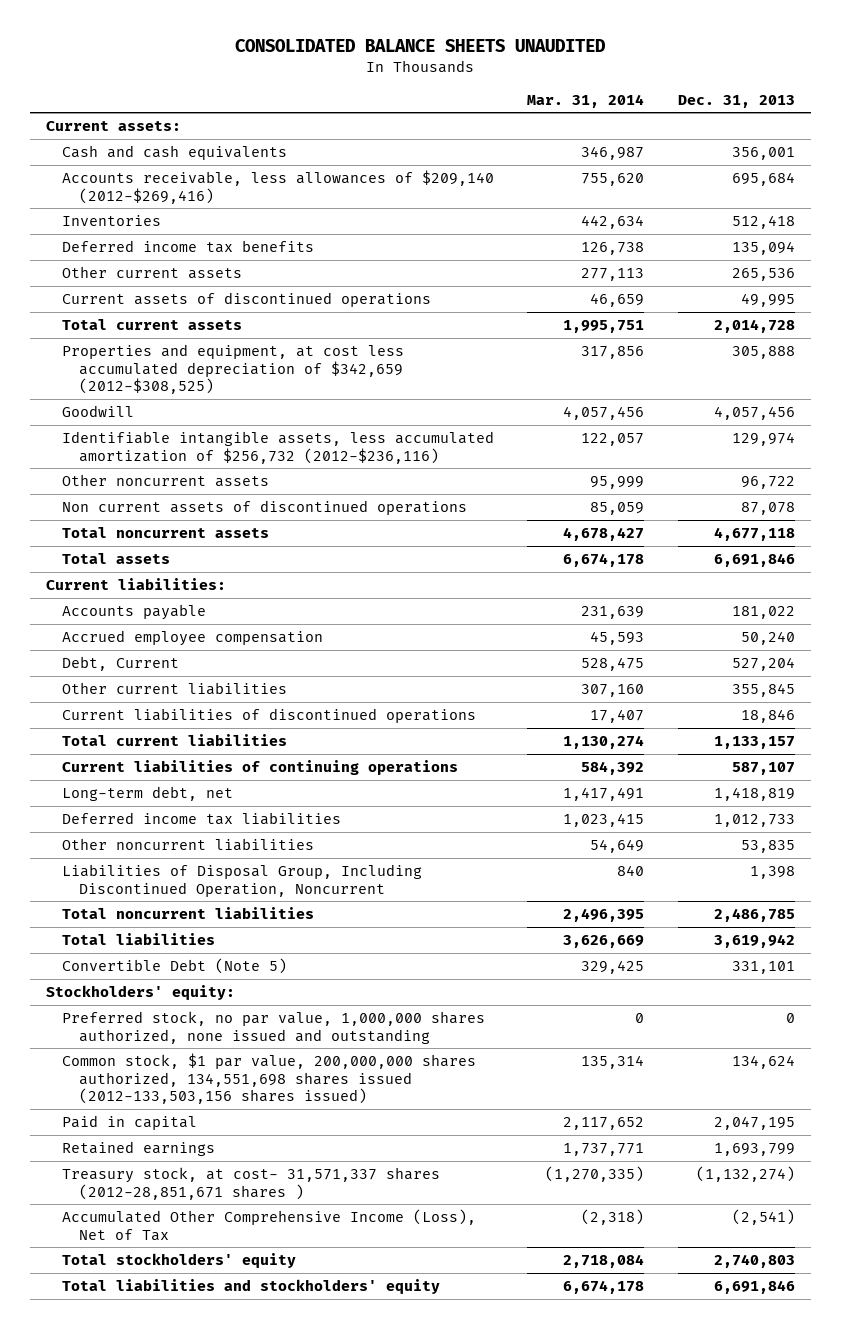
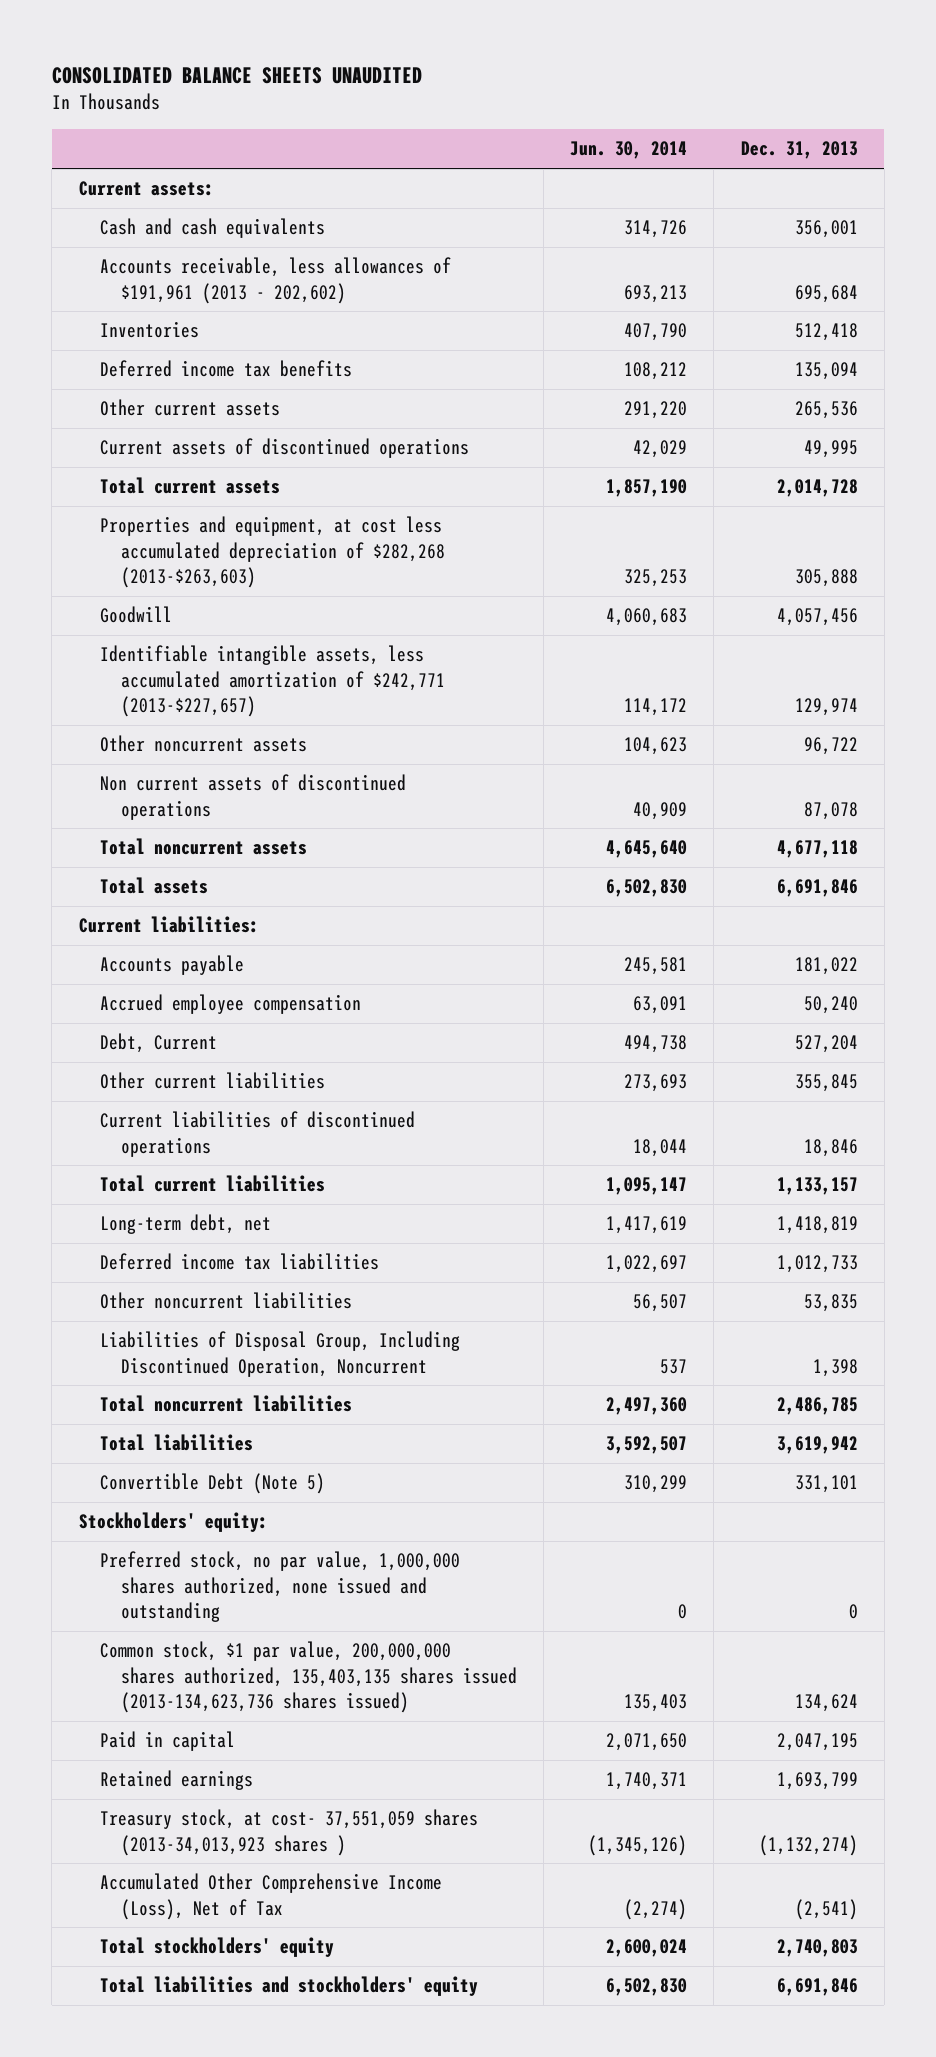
- | Mar. 31, 2014 | Dec. 31, 2013
+ | Jun. 30, 2014 | Dec. 31, 2013
- Accounts receivable, less allowances of $209,140 (2012-$269,416) | 755,620 | 695,684
+ Accounts receivable, less allowances of $191,961 (2013 - 202,602) | 693,213 | 695,684
- Properties and equipment, at cost less accumulated depreciation of $342,659 (2012-$308,525) | 317,856 | 305,888
+ Properties and equipment, at cost less accumulated depreciation of $282,268 (2013-$263,603) | 325,253 | 305,888
- Identifiable intangible assets, less accumulated amortization of $256,732 (2012-$236,116) | 122,057 | 129,974
+ Identifiable intangible assets, less accumulated amortization of $242,771 (2013-$227,657) | 114,172 | 129,974
- Current liabilities of continuing operations | 584,392 | 587,107
- Common stock, $1 par value, 200,000,000 shares authorized, 134,551,698 shares issued (2012-133,503,156 shares issued) | 135,314 | 134,624
+ Common stock, $1 par value, 200,000,000 shares authorized, 135,403,135 shares issued (2013-134,623,736 shares issued) | 135,403 | 134,624
- Treasury stock, at cost- 31,571,337 shares (2012-28,851,671 shares ) | (1,270,335) | (1,132,274)
+ Treasury stock, at cost- 37,551,059 shares (2013-34,013,923 shares ) | (1,345,126) | (1,132,274)

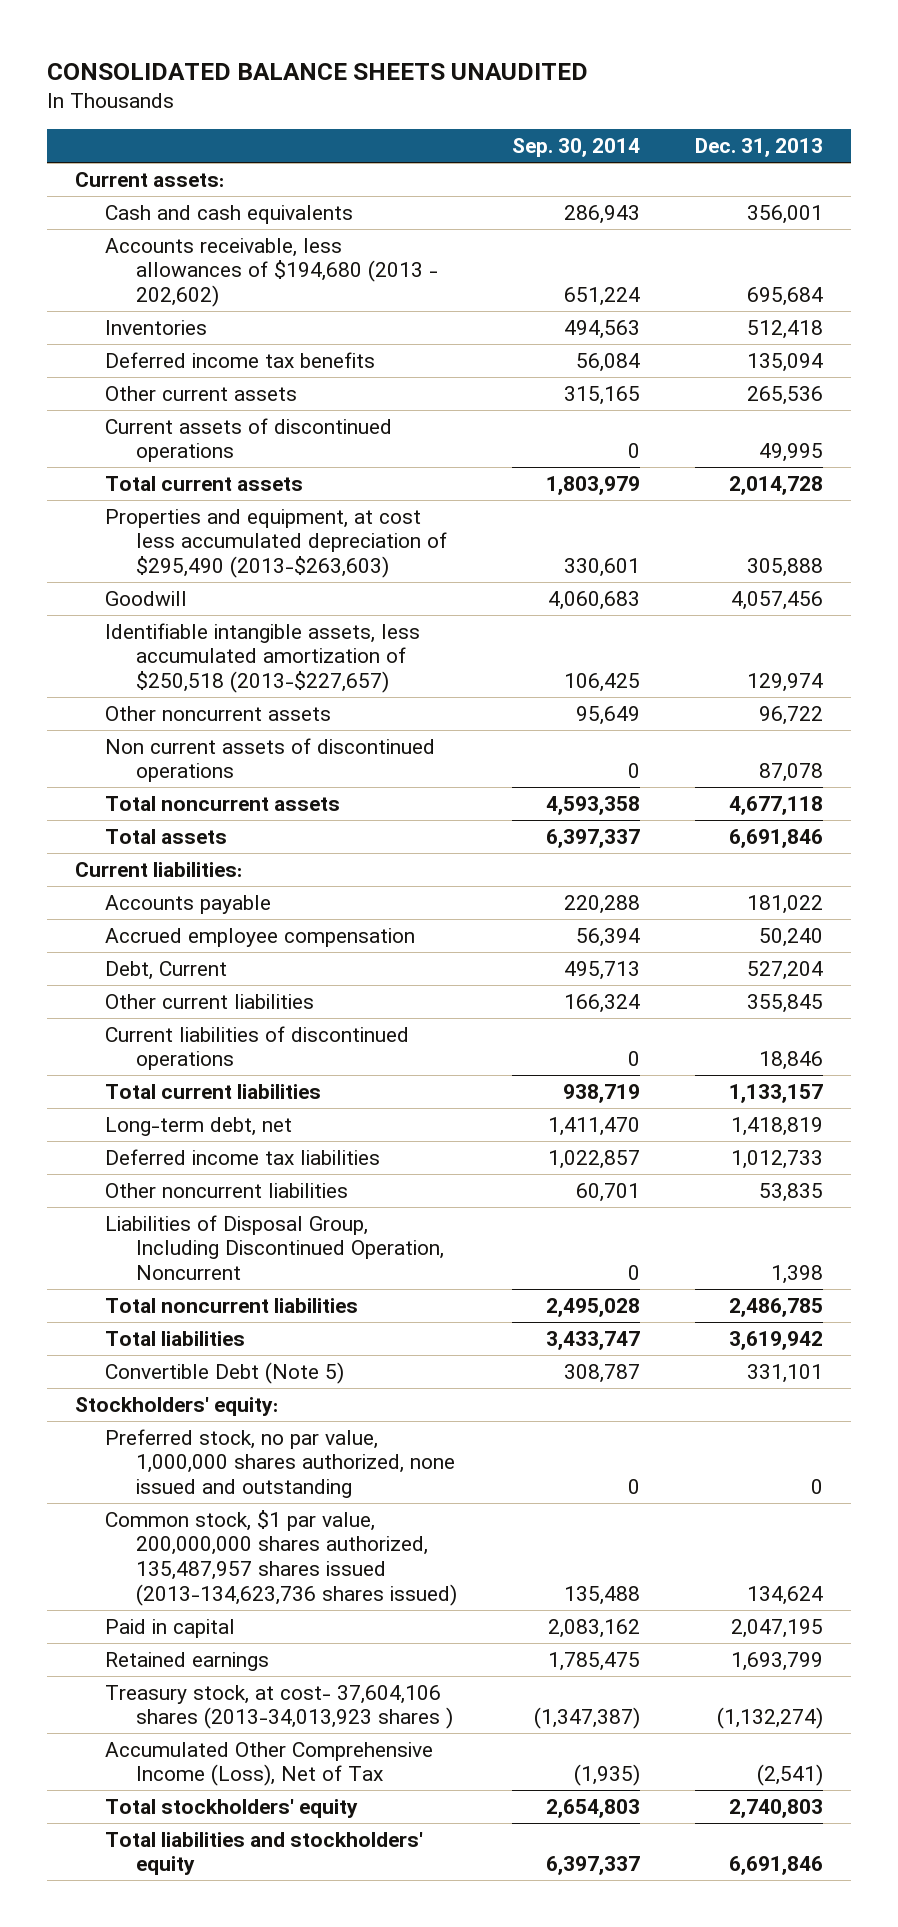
- | Jun. 30, 2014 | Dec. 31, 2013
+ | Sep. 30, 2014 | Dec. 31, 2013
- Accounts receivable, less allowances of $191,961 (2013 - 202,602) | 693,213 | 695,684
+ Accounts receivable, less allowances of $194,680 (2013 - 202,602) | 651,224 | 695,684
- Properties and equipment, at cost less accumulated depreciation of $282,268 (2013-$263,603) | 325,253 | 305,888
+ Properties and equipment, at cost less accumulated depreciation of $295,490 (2013-$263,603) | 330,601 | 305,888
- Identifiable intangible assets, less accumulated amortization of $242,771 (2013-$227,657) | 114,172 | 129,974
+ Identifiable intangible assets, less accumulated amortization of $250,518 (2013-$227,657) | 106,425 | 129,974
- Common stock, $1 par value, 200,000,000 shares authorized, 135,403,135 shares issued (2013-134,623,736 shares issued) | 135,403 | 134,624
+ Common stock, $1 par value, 200,000,000 shares authorized, 135,487,957 shares issued (2013-134,623,736 shares issued) | 135,488 | 134,624
- Treasury stock, at cost- 37,551,059 shares (2013-34,013,923 shares ) | (1,345,126) | (1,132,274)
+ Treasury stock, at cost- 37,604,106 shares (2013-34,013,923 shares ) | (1,347,387) | (1,132,274)

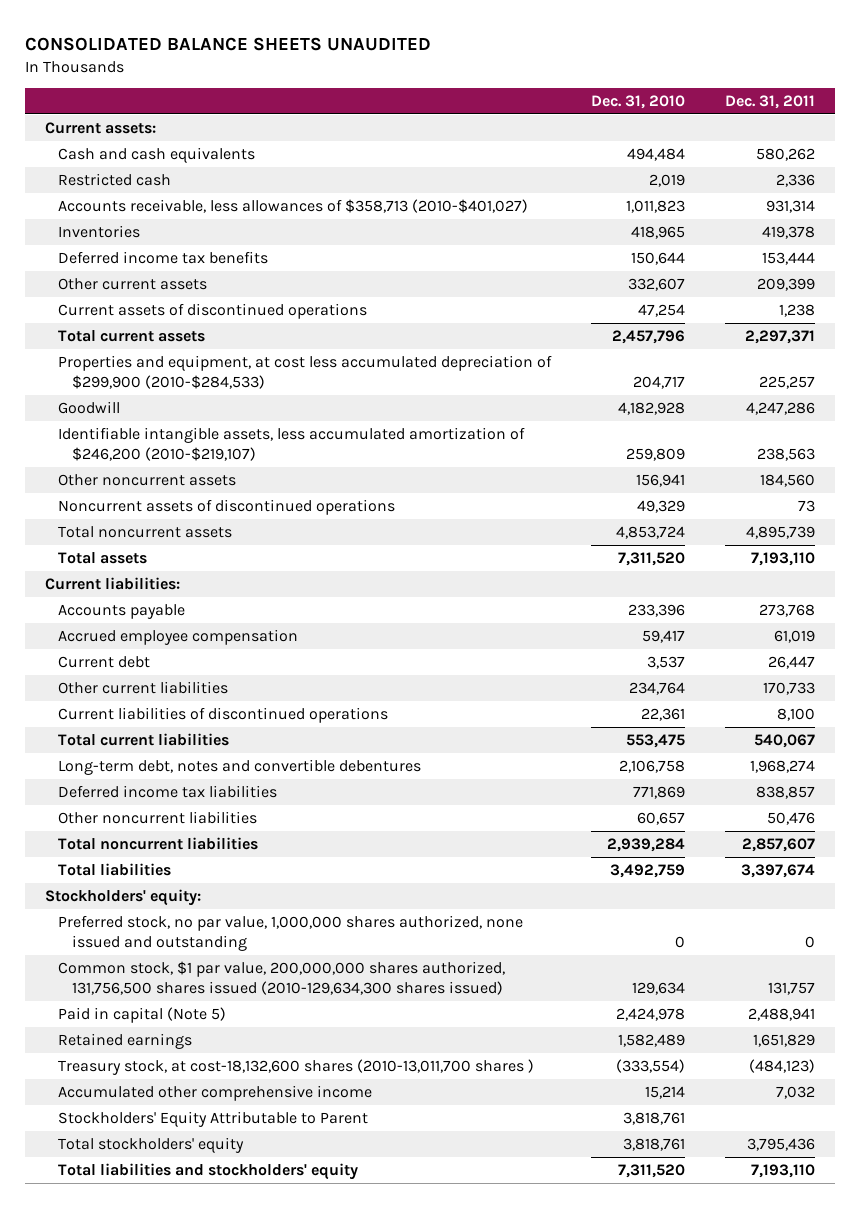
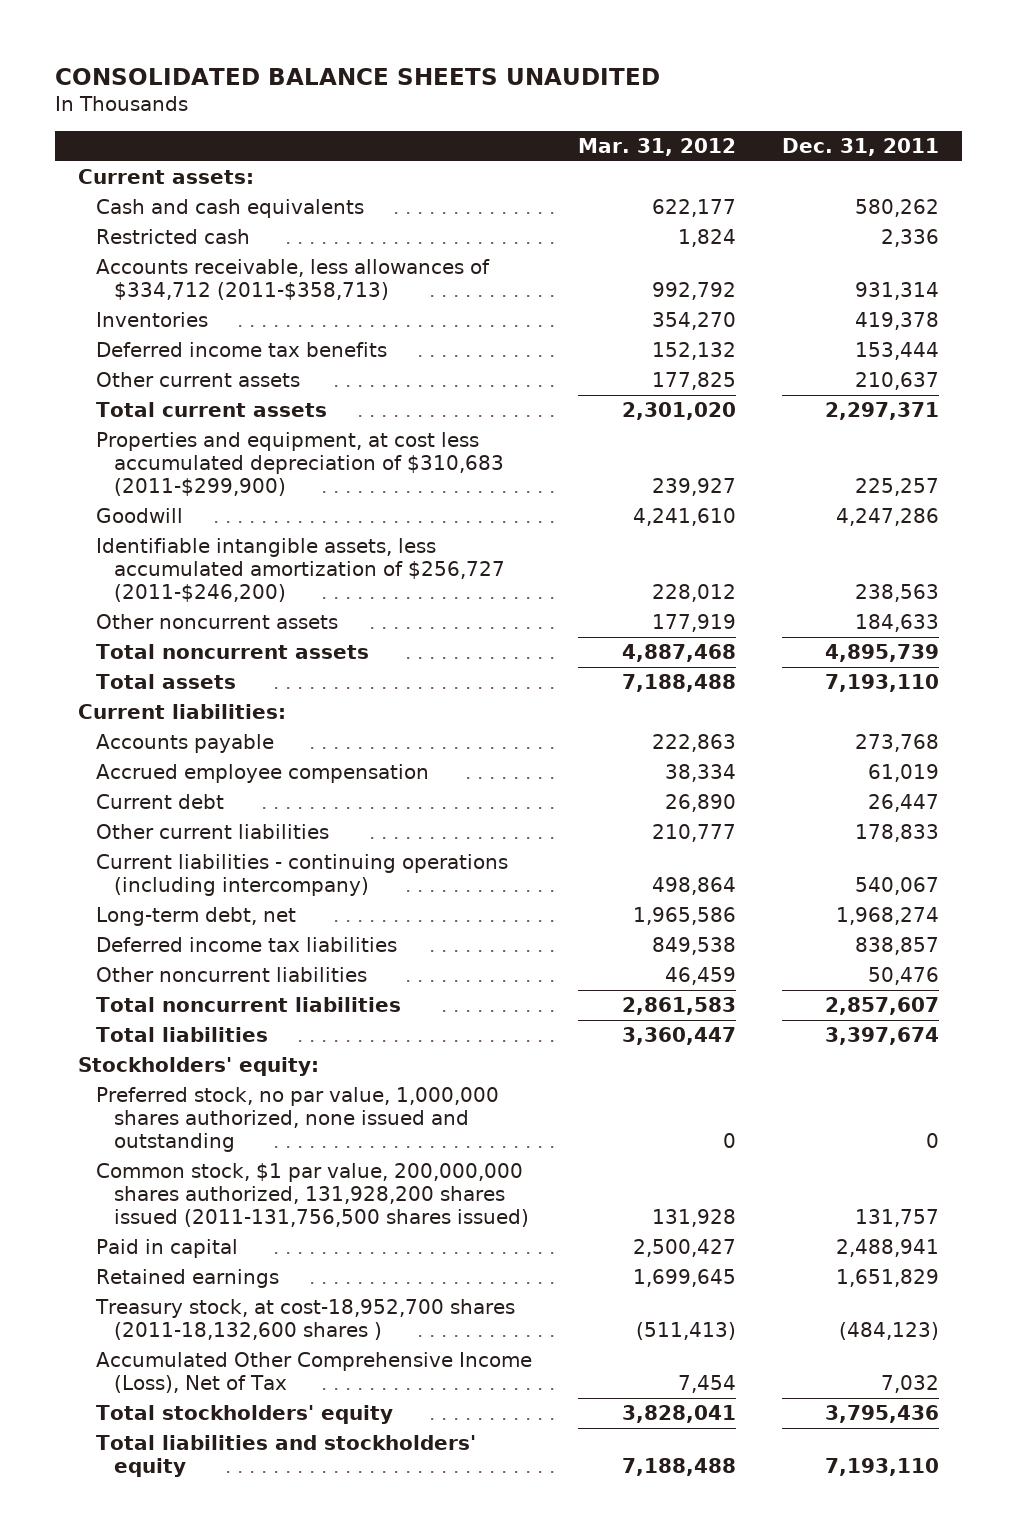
- | Dec. 31, 2010 | Dec. 31, 2011
+ | Mar. 31, 2012 | Dec. 31, 2011
- Accounts receivable, less allowances of $358,713 (2010-$401,027) | 1,011,823 | 931,314
+ Accounts receivable, less allowances of $334,712 (2011-$358,713) | 992,792 | 931,314
- Other current assets | 332,607 | 209,399
- Current assets of discontinued operations | 47,254 | 1,238
+ Other current assets | 177,825 | 210,637
- Properties and equipment, at cost less accumulated depreciation of $299,900 (2010-$284,533) | 204,717 | 225,257
+ Properties and equipment, at cost less accumulated depreciation of $310,683 (2011-$299,900) | 239,927 | 225,257
- Identifiable intangible assets, less accumulated amortization of $246,200 (2010-$219,107) | 259,809 | 238,563
- Other noncurrent assets | 156,941 | 184,560
- Noncurrent assets of discontinued operations | 49,329 | 73
+ Identifiable intangible assets, less accumulated amortization of $256,727 (2011-$246,200) | 228,012 | 238,563
+ Other noncurrent assets | 177,919 | 184,633
- Other current liabilities | 234,764 | 170,733
- Current liabilities of discontinued operations | 22,361 | 8,100
- Total current liabilities | 553,475 | 540,067
- Long-term debt, notes and convertible debentures | 2,106,758 | 1,968,274
+ Other current liabilities | 210,777 | 178,833
+ Current liabilities - continuing operations (including intercompany) | 498,864 | 540,067
+ Long-term debt, net | 1,965,586 | 1,968,274
- Common stock, $1 par value, 200,000,000 shares authorized, 131,756,500 shares issued (2010-129,634,300 shares issued) | 129,634 | 131,757
- Paid in capital (Note 5) | 2,424,978 | 2,488,941
+ Common stock, $1 par value, 200,000,000 shares authorized, 131,928,200 shares issued (2011-131,756,500 shares issued) | 131,928 | 131,757
+ Paid in capital | 2,500,427 | 2,488,941
- Treasury stock, at cost-18,132,600 shares (2010-13,011,700 shares ) | (333,554) | (484,123)
- Accumulated other comprehensive income | 15,214 | 7,032
- Stockholders' Equity Attributable to Parent | 3,818,761 |
+ Treasury stock, at cost-18,952,700 shares (2011-18,132,600 shares ) | (511,413) | (484,123)
+ Accumulated Other Comprehensive Income (Loss), Net of Tax | 7,454 | 7,032

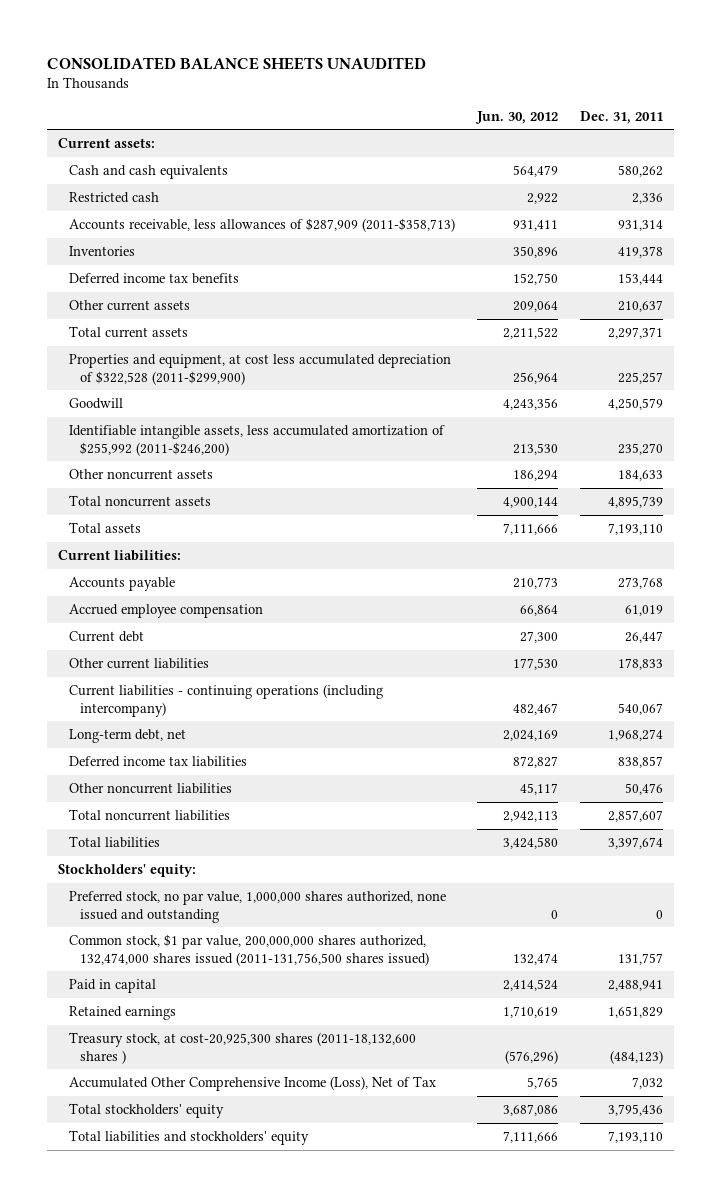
- | Mar. 31, 2012 | Dec. 31, 2011
+ | Jun. 30, 2012 | Dec. 31, 2011
- Accounts receivable, less allowances of $334,712 (2011-$358,713) | 992,792 | 931,314
+ Accounts receivable, less allowances of $287,909 (2011-$358,713) | 931,411 | 931,314
- Properties and equipment, at cost less accumulated depreciation of $310,683 (2011-$299,900) | 239,927 | 225,257
- Goodwill | 4,241,610 | 4,247,286
- Identifiable intangible assets, less accumulated amortization of $256,727 (2011-$246,200) | 228,012 | 238,563
+ Properties and equipment, at cost less accumulated depreciation of $322,528 (2011-$299,900) | 256,964 | 225,257
+ Goodwill | 4,243,356 | 4,250,579
+ Identifiable intangible assets, less accumulated amortization of $255,992 (2011-$246,200) | 213,530 | 235,270
- Common stock, $1 par value, 200,000,000 shares authorized, 131,928,200 shares issued (2011-131,756,500 shares issued) | 131,928 | 131,757
+ Common stock, $1 par value, 200,000,000 shares authorized, 132,474,000 shares issued (2011-131,756,500 shares issued) | 132,474 | 131,757
- Treasury stock, at cost-18,952,700 shares (2011-18,132,600 shares ) | (511,413) | (484,123)
+ Treasury stock, at cost-20,925,300 shares (2011-18,132,600 shares ) | (576,296) | (484,123)

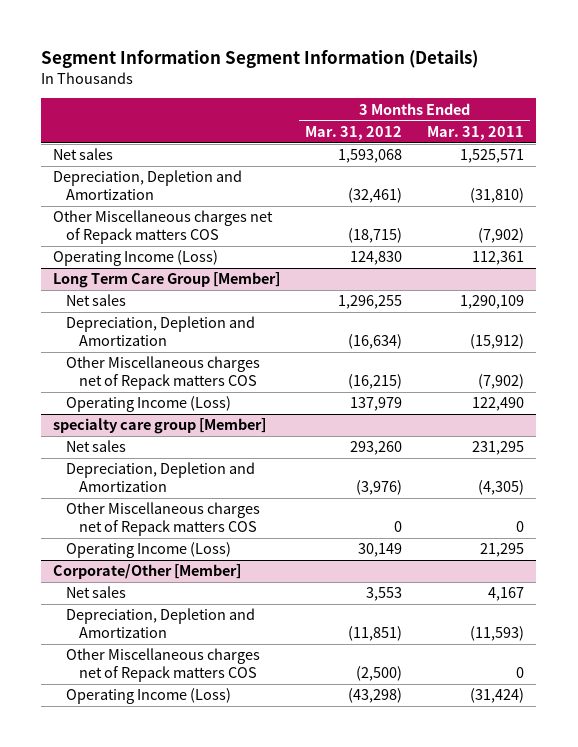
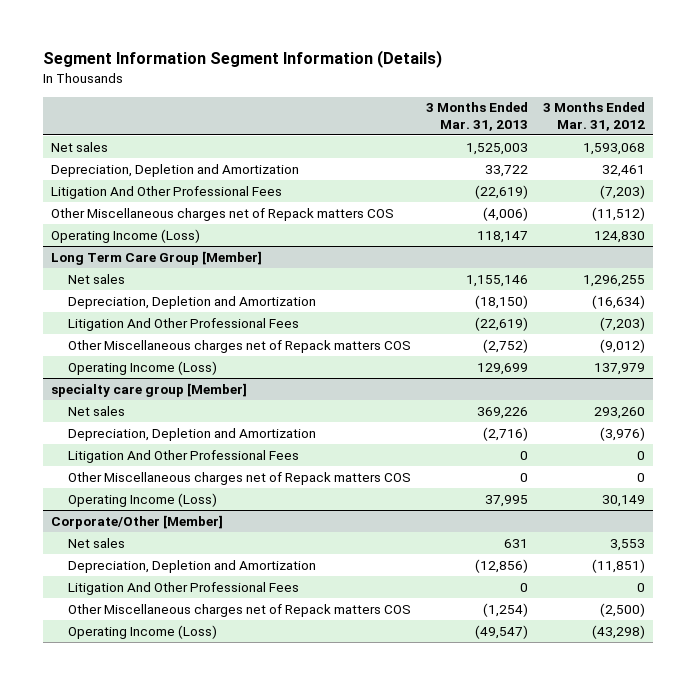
- | 3 Months Ended Mar. 31, 2012 | 3 Months Ended Mar. 31, 2011
+ | 3 Months Ended Mar. 31, 2013 | 3 Months Ended Mar. 31, 2012
- Depreciation, Depletion and Amortization | (32,461) | (31,810)
- Other Miscellaneous charges net of Repack matters COS | (18,715) | (7,902)
+ Depreciation, Depletion and Amortization | 33,722 | 32,461
+ Litigation And Other Professional Fees | (22,619) | (7,203)
+ Other Miscellaneous charges net of Repack matters COS | (4,006) | (11,512)
@ Long Term Care Group [Member]
- Other Miscellaneous charges net of Repack matters COS | (16,215) | (7,902)
+ Litigation And Other Professional Fees | (22,619) | (7,203)
+ Other Miscellaneous charges net of Repack matters COS | (2,752) | (9,012)
@ specialty care group [Member]
+ Litigation And Other Professional Fees | 0 | 0
@ Corporate/Other [Member]
+ Litigation And Other Professional Fees | 0 | 0

